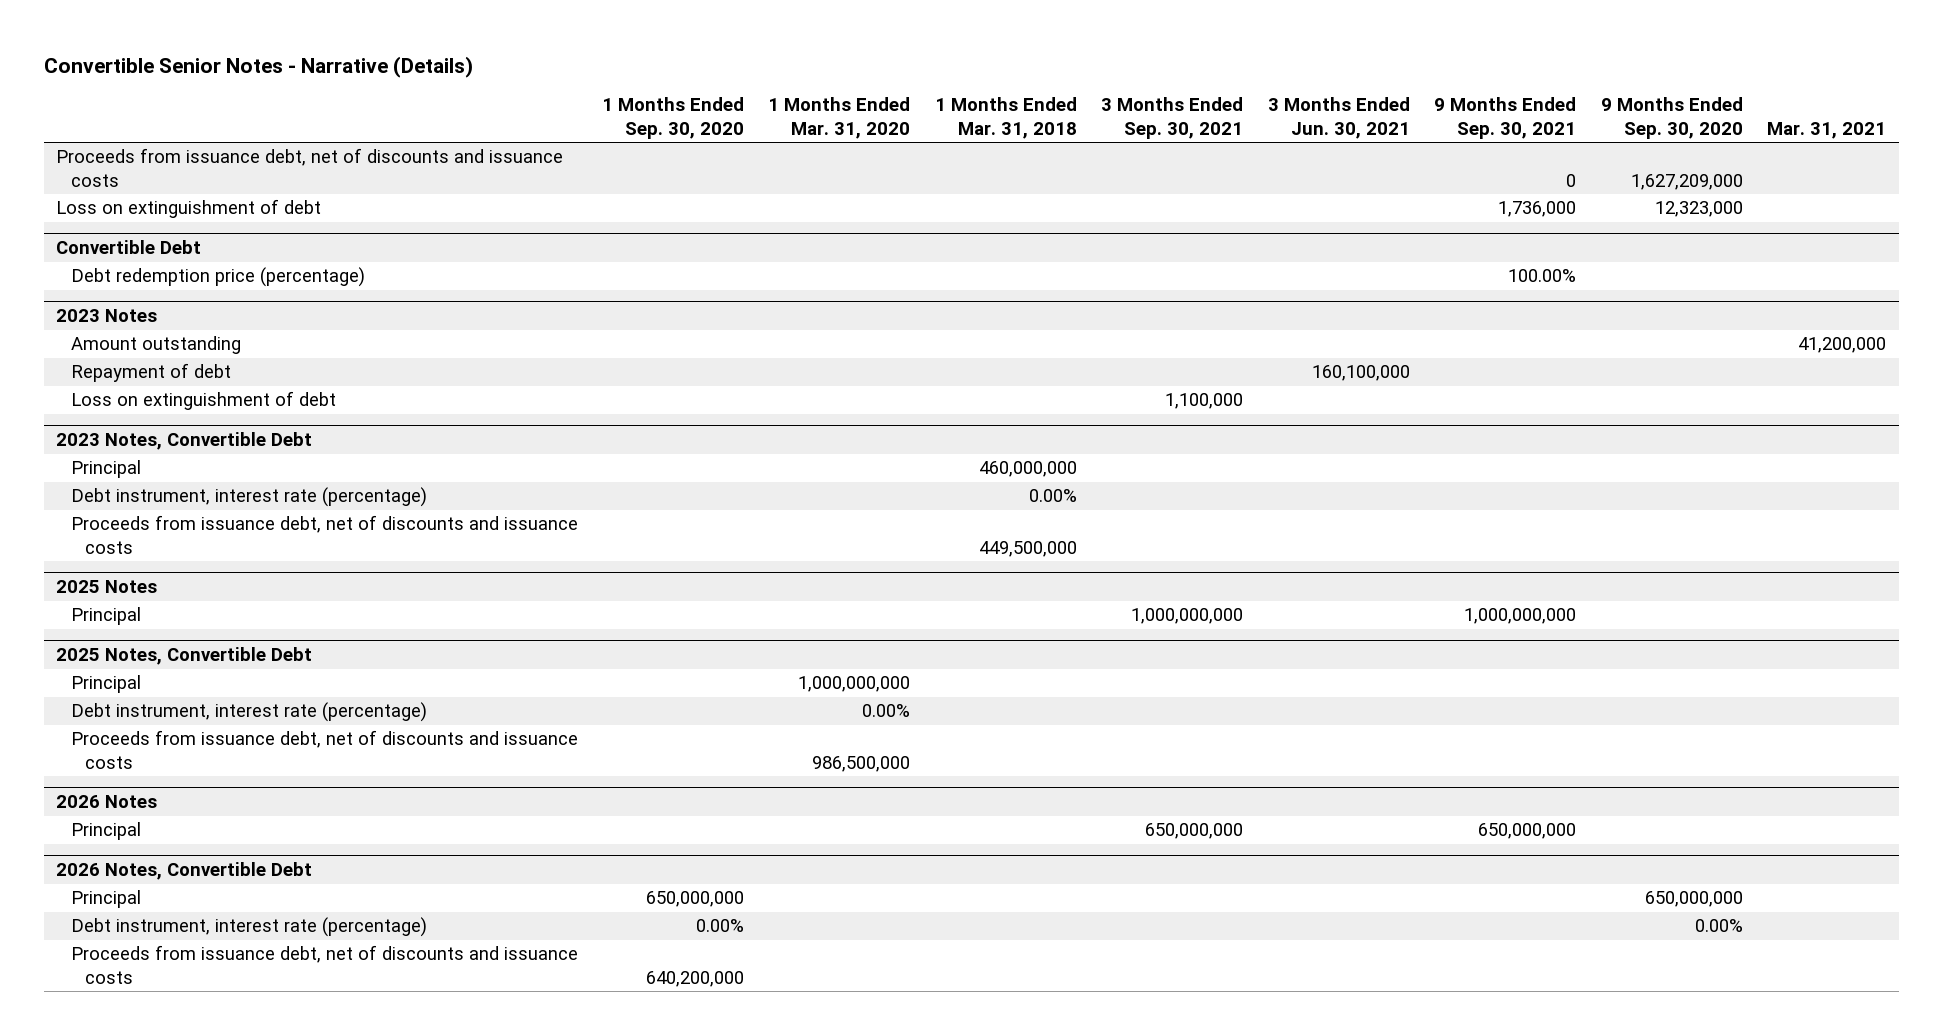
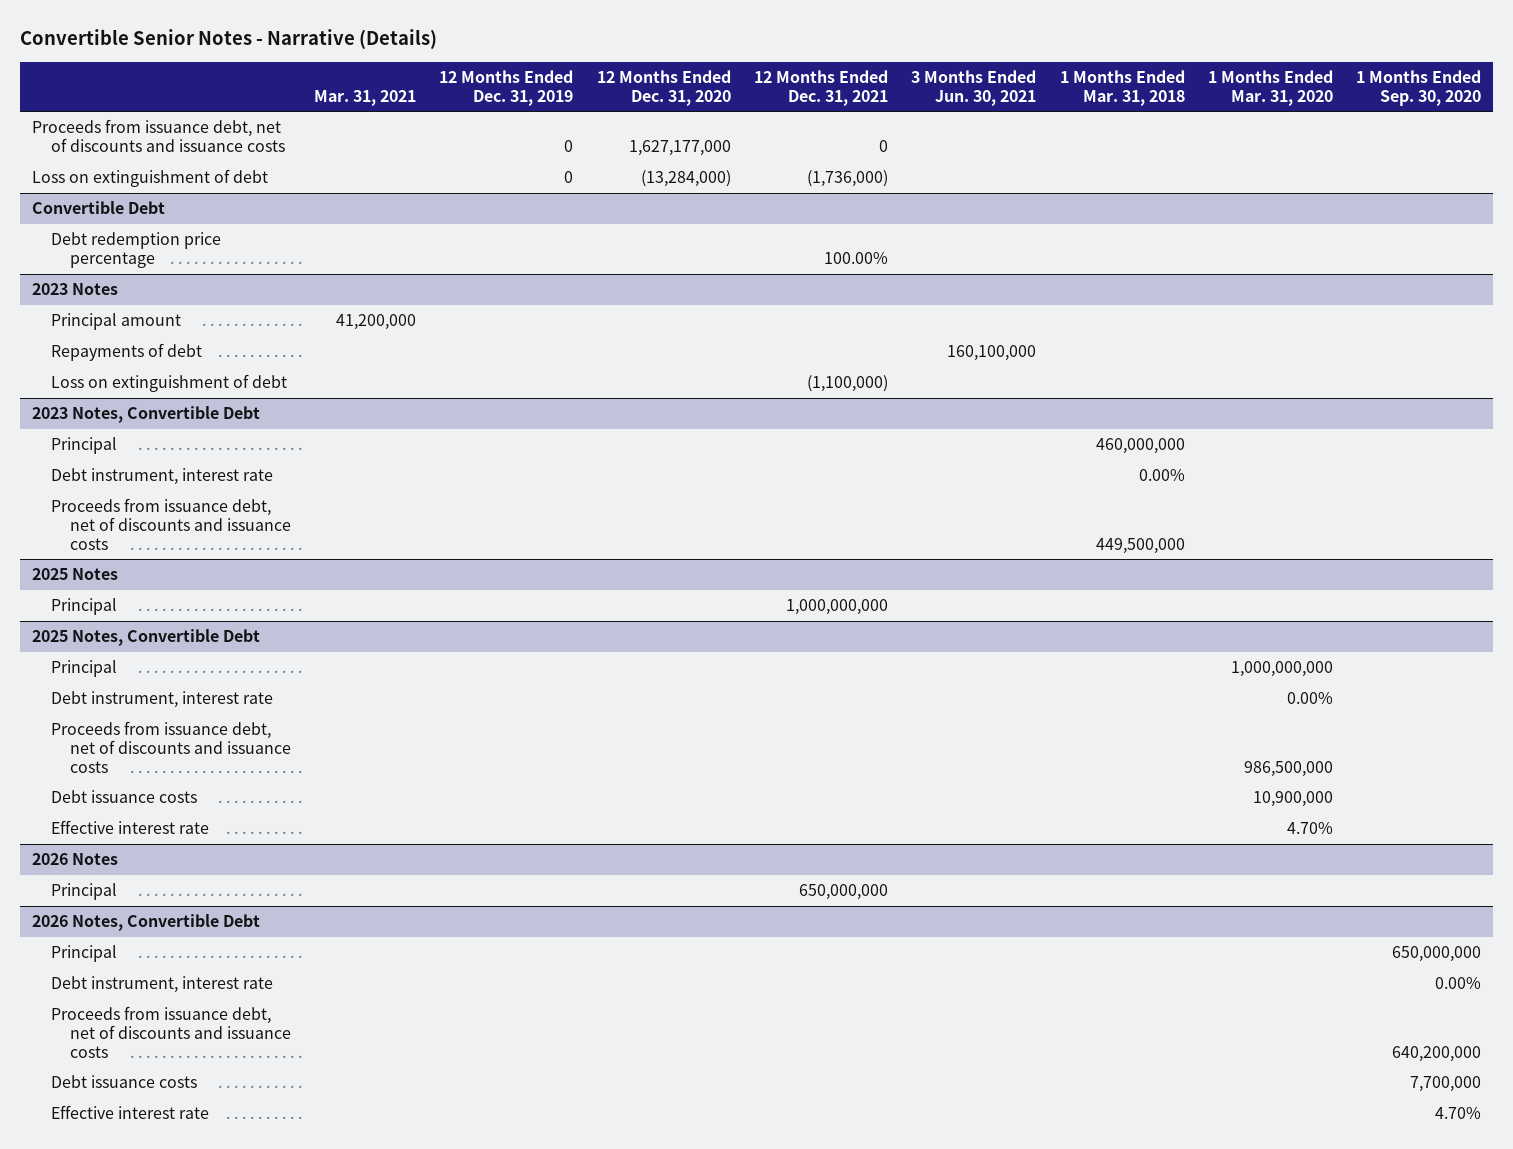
- | 1 Months Ended Sep. 30, 2020 | 1 Months Ended Mar. 31, 2020 | 1 Months Ended Mar. 31, 2018 | 3 Months Ended Sep. 30, 2021 | 3 Months Ended Jun. 30, 2021 | 9 Months Ended Sep. 30, 2021 | 9 Months Ended Sep. 30, 2020 | Mar. 31, 2021
+ | Mar. 31, 2021 | 12 Months Ended Dec. 31, 2019 | 12 Months Ended Dec. 31, 2020 | 12 Months Ended Dec. 31, 2021 | 3 Months Ended Jun. 30, 2021 | 1 Months Ended Mar. 31, 2018 | 1 Months Ended Mar. 31, 2020 | 1 Months Ended Sep. 30, 2020
@ Convertible Debt
- Debt redemption price (percentage) | | | | | | 100.00% | |
+ Debt redemption price percentage | | | | 100.00% | | | |
@ 2023 Notes
- Amount outstanding | | | | | | | | 41,200,000
- Repayment of debt | | | | | 160,100,000 | | |
+ Principal amount | 41,200,000 | | | | | | |
+ Repayments of debt | | | | | 160,100,000 | | |
@ 2023 Notes, Convertible Debt
- Debt instrument, interest rate (percentage) | | | 0.00% | | | | |
+ Debt instrument, interest rate | | | | | | 0.00% | |
@ 2025 Notes, Convertible Debt
- Debt instrument, interest rate (percentage) | | 0.00% | | | | | |
+ Debt instrument, interest rate | | | | | | | 0.00% |
+ Debt issuance costs | | | | | | | 10,900,000 |
+ Effective interest rate | | | | | | | 4.70% |
@ 2026 Notes, Convertible Debt
- Debt instrument, interest rate (percentage) | 0.00% | | | | | | 0.00% |
+ Debt instrument, interest rate | | | | | | | | 0.00%
+ Debt issuance costs | | | | | | | | 7,700,000
+ Effective interest rate | | | | | | | | 4.70%

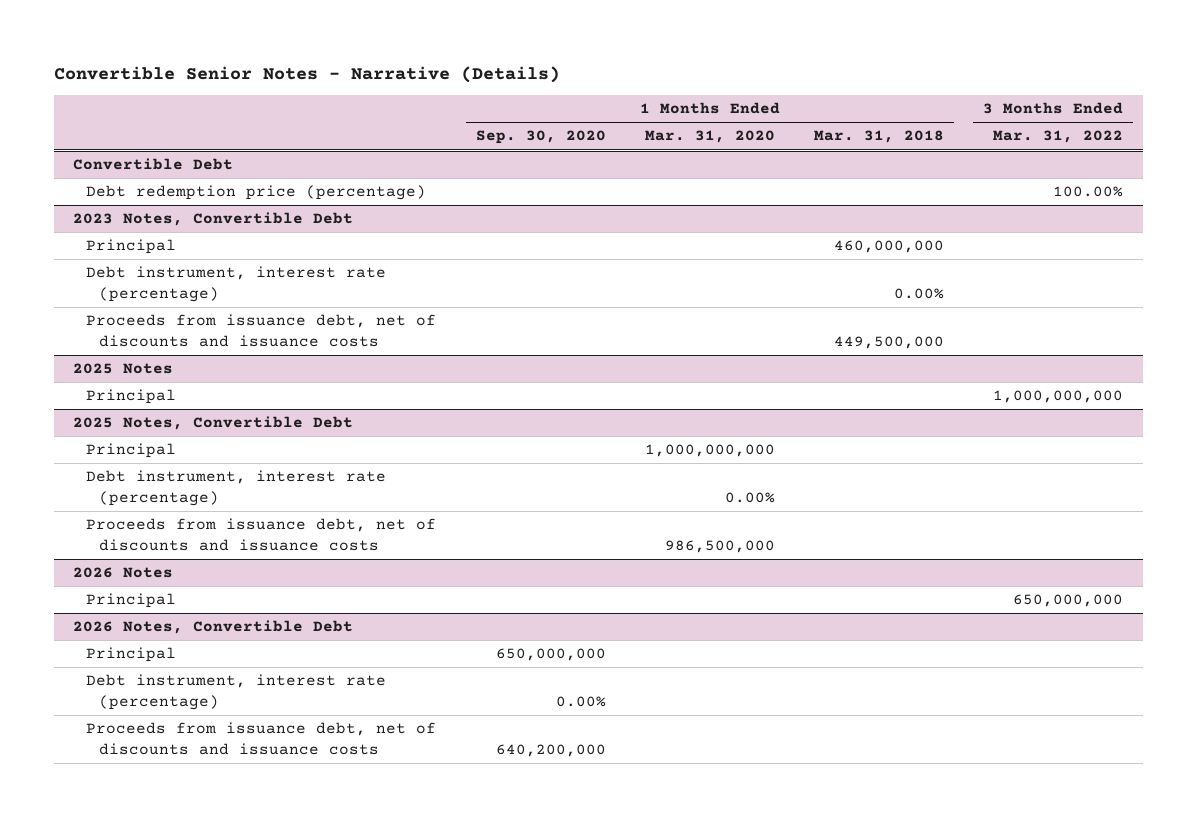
- | Mar. 31, 2021 | 12 Months Ended Dec. 31, 2019 | 12 Months Ended Dec. 31, 2020 | 12 Months Ended Dec. 31, 2021 | 3 Months Ended Jun. 30, 2021 | 1 Months Ended Mar. 31, 2018 | 1 Months Ended Mar. 31, 2020 | 1 Months Ended Sep. 30, 2020
+ | 1 Months Ended Sep. 30, 2020 | 1 Months Ended Mar. 31, 2020 | 1 Months Ended Mar. 31, 2018 | 3 Months Ended Mar. 31, 2022
- Proceeds from issuance debt, net of discounts and issuance costs | | 0 | 1,627,177,000 | 0 | | | |
- Loss on extinguishment of debt | | 0 | (13,284,000) | (1,736,000) | | | |
@ Convertible Debt
- Debt redemption price percentage | | | | 100.00% | | | |
- 2023 Notes
- Principal amount | 41,200,000 | | | | | | |
- Repayments of debt | | | | | 160,100,000 | | |
- Loss on extinguishment of debt | | | | (1,100,000) | | | |
@ Convertible Debt
+ Debt redemption price (percentage) | | | | 100.00%
@ 2023 Notes, Convertible Debt
- Debt instrument, interest rate | | | | | | 0.00% | |
+ Debt instrument, interest rate (percentage) | | | 0.00% |
@ 2025 Notes, Convertible Debt
- Debt instrument, interest rate | | | | | | | 0.00% |
+ Debt instrument, interest rate (percentage) | | 0.00% | |
- Debt issuance costs | | | | | | | 10,900,000 |
- Effective interest rate | | | | | | | 4.70% |
@ 2026 Notes, Convertible Debt
- Debt instrument, interest rate | | | | | | | | 0.00%
+ Debt instrument, interest rate (percentage) | 0.00% | | |
- Debt issuance costs | | | | | | | | 7,700,000
- Effective interest rate | | | | | | | | 4.70%

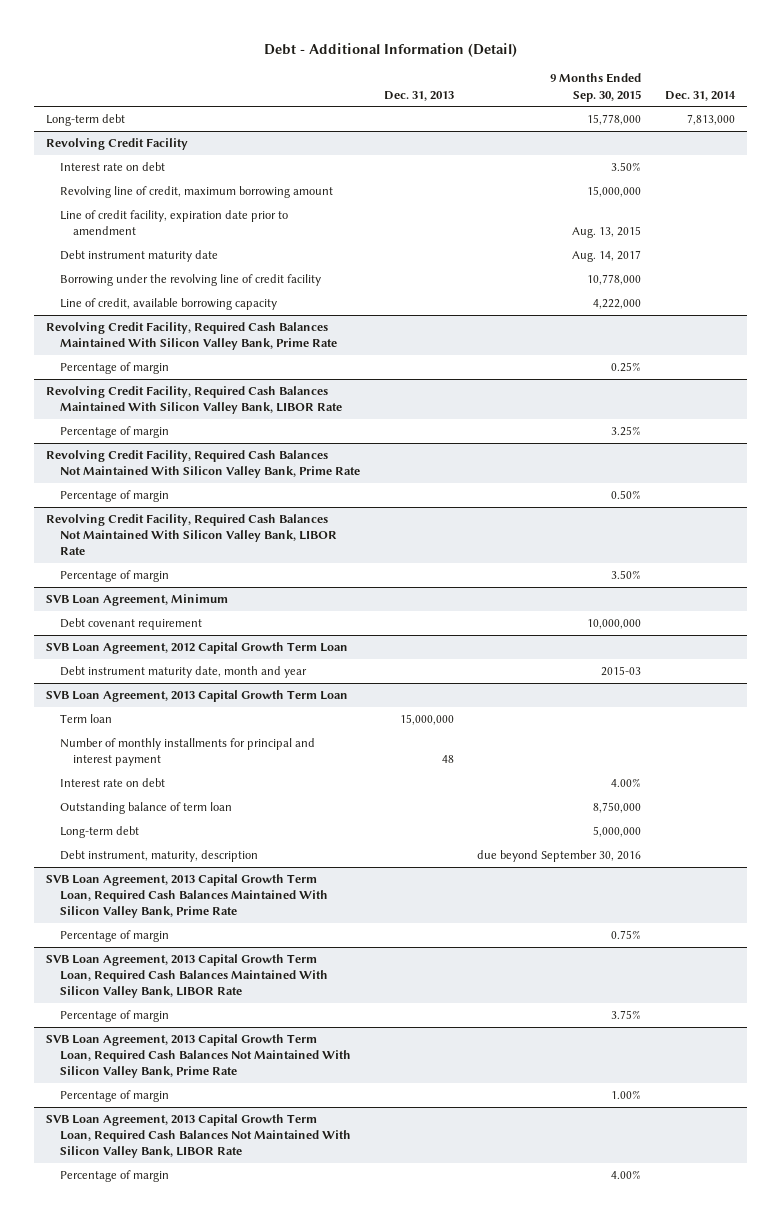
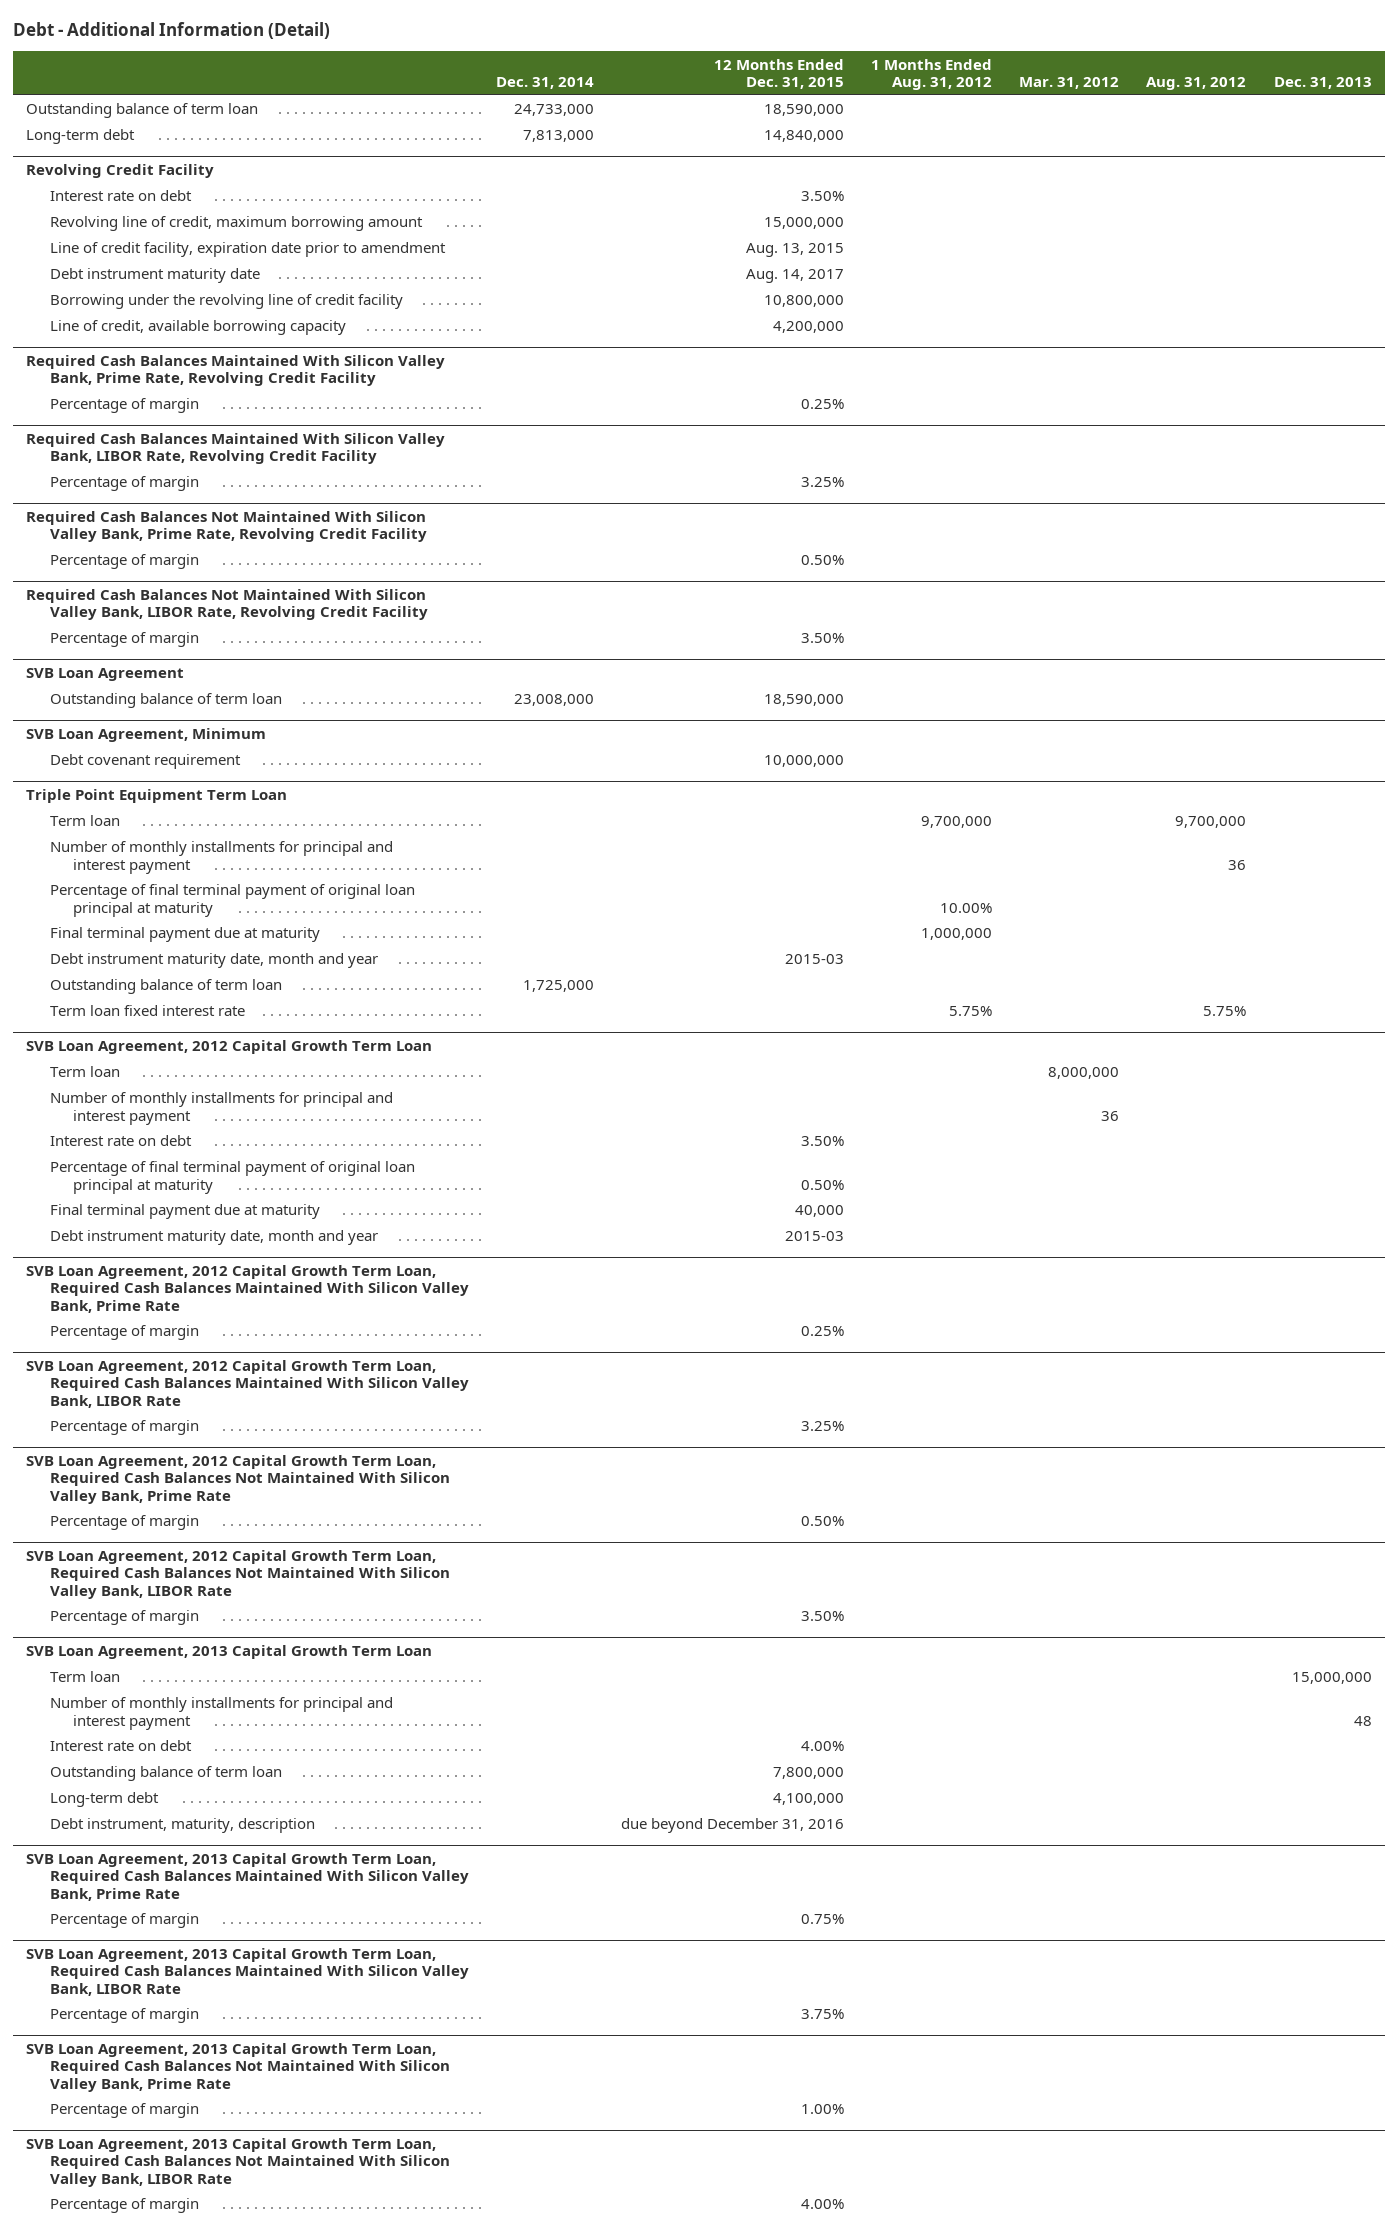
- | Dec. 31, 2013 | 9 Months Ended Sep. 30, 2015 | Dec. 31, 2014
+ | Dec. 31, 2014 | 12 Months Ended Dec. 31, 2015 | 1 Months Ended Aug. 31, 2012 | Mar. 31, 2012 | Aug. 31, 2012 | Dec. 31, 2013
+ Outstanding balance of term loan | 24,733,000 | 18,590,000 | | | |
- Revolving Credit Facility, Required Cash Balances Maintained With Silicon Valley Bank, Prime Rate
+ Required Cash Balances Maintained With Silicon Valley Bank, Prime Rate, Revolving Credit Facility
- Revolving Credit Facility, Required Cash Balances Maintained With Silicon Valley Bank, LIBOR Rate
+ Required Cash Balances Maintained With Silicon Valley Bank, LIBOR Rate, Revolving Credit Facility
- Revolving Credit Facility, Required Cash Balances Not Maintained With Silicon Valley Bank, Prime Rate
+ Required Cash Balances Not Maintained With Silicon Valley Bank, Prime Rate, Revolving Credit Facility
- Revolving Credit Facility, Required Cash Balances Not Maintained With Silicon Valley Bank, LIBOR Rate
+ Required Cash Balances Not Maintained With Silicon Valley Bank, LIBOR Rate, Revolving Credit Facility
+ SVB Loan Agreement
+ Outstanding balance of term loan | 23,008,000 | 18,590,000 | | | |
+ Triple Point Equipment Term Loan
+ Term loan | | | 9,700,000 | | 9,700,000 |
+ Number of monthly installments for principal and interest payment | | | | | 36 |
+ Percentage of final terminal payment of original loan principal at maturity | | | 10.00% | | |
+ Final terminal payment due at maturity | | | 1,000,000 | | |
+ Debt instrument maturity date, month and year | | 2015-03 | | | |
+ Outstanding balance of term loan | 1,725,000 | | | | |
+ Term loan fixed interest rate | | | 5.75% | | 5.75% |
@ SVB Loan Agreement, 2012 Capital Growth Term Loan
+ Term loan | | | | 8,000,000 | |
+ Number of monthly installments for principal and interest payment | | | | 36 | |
+ Interest rate on debt | | 3.50% | | | |
+ Percentage of final terminal payment of original loan principal at maturity | | 0.50% | | | |
+ Final terminal payment due at maturity | | 40,000 | | | |
+ SVB Loan Agreement, 2012 Capital Growth Term Loan, Required Cash Balances Maintained With Silicon Valley Bank, Prime Rate
+ Percentage of margin | | 0.25% | | | |
+ SVB Loan Agreement, 2012 Capital Growth Term Loan, Required Cash Balances Maintained With Silicon Valley Bank, LIBOR Rate
+ Percentage of margin | | 3.25% | | | |
+ SVB Loan Agreement, 2012 Capital Growth Term Loan, Required Cash Balances Not Maintained With Silicon Valley Bank, Prime Rate
+ Percentage of margin | | 0.50% | | | |
+ SVB Loan Agreement, 2012 Capital Growth Term Loan, Required Cash Balances Not Maintained With Silicon Valley Bank, LIBOR Rate
+ Percentage of margin | | 3.50% | | | |

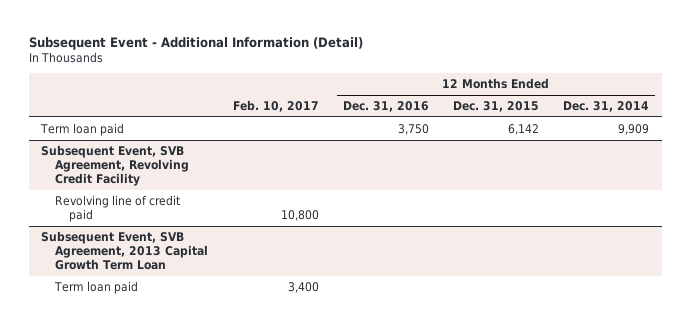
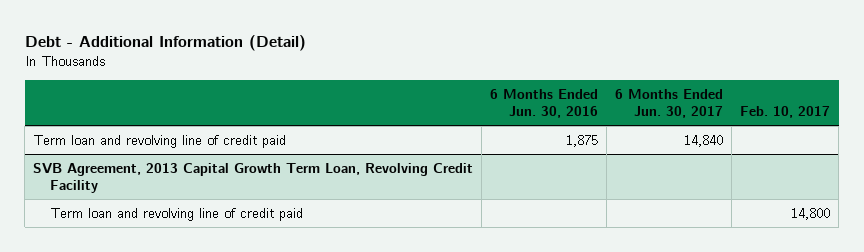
- Subsequent Event - Additional Information (Detail)
+ Debt - Additional Information (Detail)
- | Feb. 10, 2017 | 12 Months Ended Dec. 31, 2016 | 12 Months Ended Dec. 31, 2015 | 12 Months Ended Dec. 31, 2014
+ | 6 Months Ended Jun. 30, 2016 | 6 Months Ended Jun. 30, 2017 | Feb. 10, 2017
- Term loan paid | | 3,750 | 6,142 | 9,909
- Subsequent Event, SVB Agreement, Revolving Credit Facility
- Revolving line of credit paid | 10,800 | | |
- Subsequent Event, SVB Agreement, 2013 Capital Growth Term Loan
- Term loan paid | 3,400 | | |
+ Term loan and revolving line of credit paid | 1,875 | 14,840 |
+ SVB Agreement, 2013 Capital Growth Term Loan, Revolving Credit Facility
+ Term loan and revolving line of credit paid | | | 14,800

